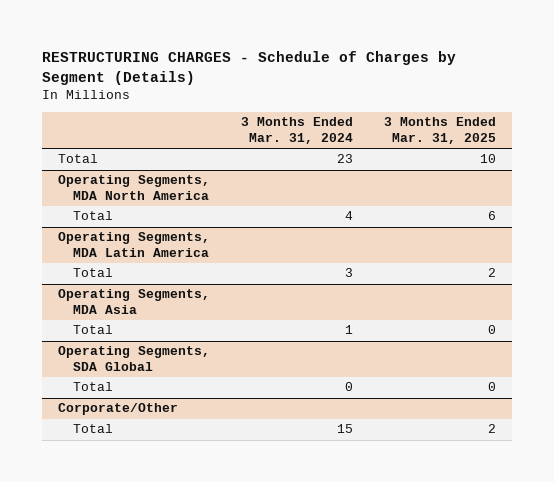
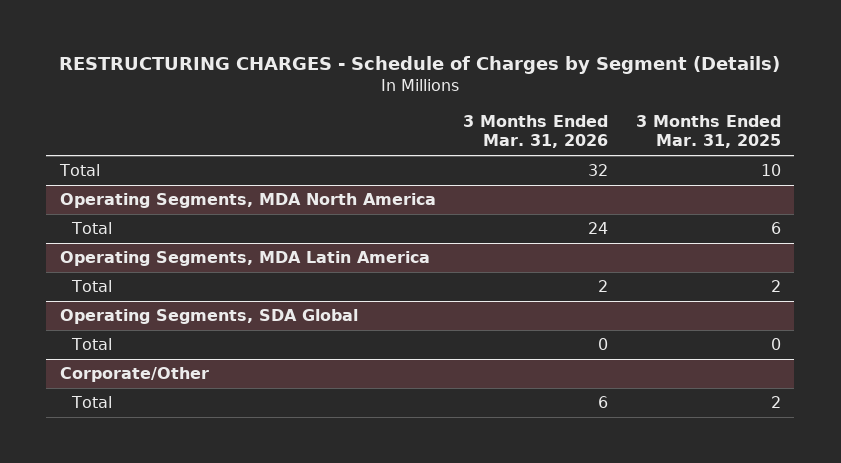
- | 3 Months Ended Mar. 31, 2024 | 3 Months Ended Mar. 31, 2025
+ | 3 Months Ended Mar. 31, 2026 | 3 Months Ended Mar. 31, 2025
- Operating Segments, MDA Asia
- Total | 1 | 0

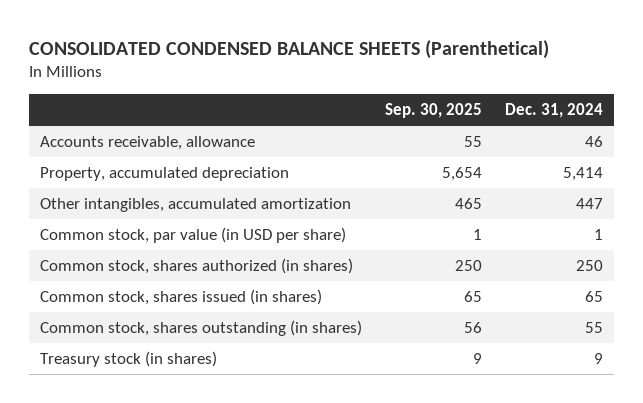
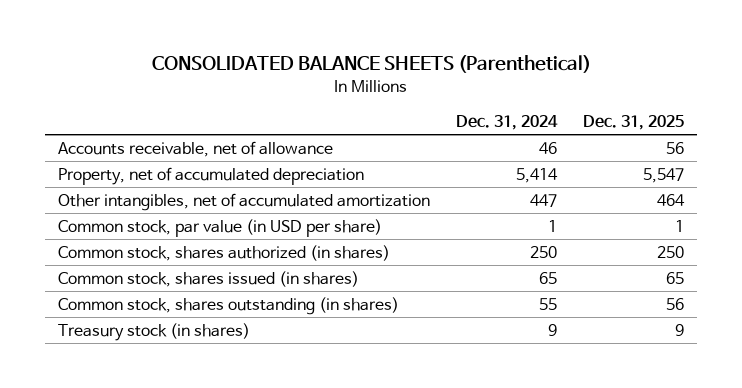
- CONSOLIDATED CONDENSED BALANCE SHEETS (Parenthetical)
+ CONSOLIDATED BALANCE SHEETS (Parenthetical)
- | Sep. 30, 2025 | Dec. 31, 2024
+ | Dec. 31, 2024 | Dec. 31, 2025
- Accounts receivable, allowance | 55 | 46
- Property, accumulated depreciation | 5,654 | 5,414
- Other intangibles, accumulated amortization | 465 | 447
+ Accounts receivable, net of allowance | 46 | 56
+ Property, net of accumulated depreciation | 5,414 | 5,547
+ Other intangibles, net of accumulated amortization | 447 | 464

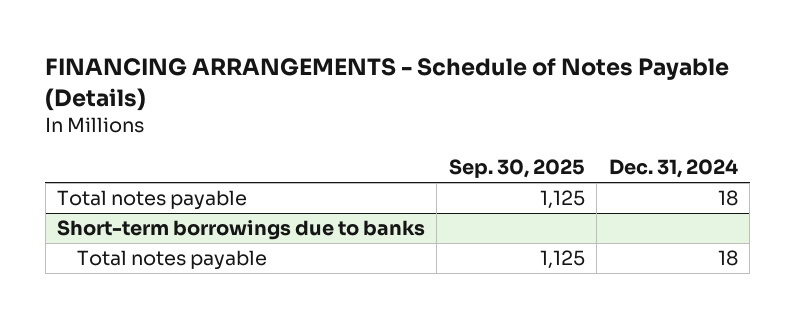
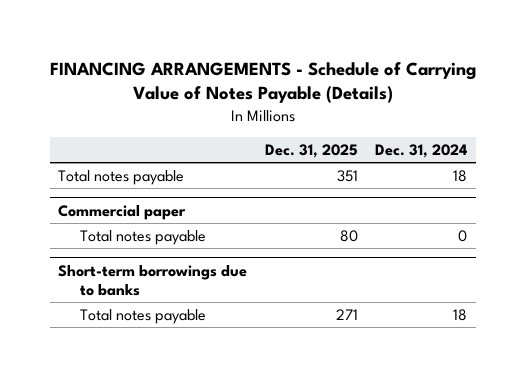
- FINANCING ARRANGEMENTS - Schedule of Notes Payable (Details)
+ FINANCING ARRANGEMENTS - Schedule of Carrying Value of Notes Payable (Details)
- | Sep. 30, 2025 | Dec. 31, 2024
+ | Dec. 31, 2025 | Dec. 31, 2024
+ Commercial paper
+ Total notes payable | 80 | 0

